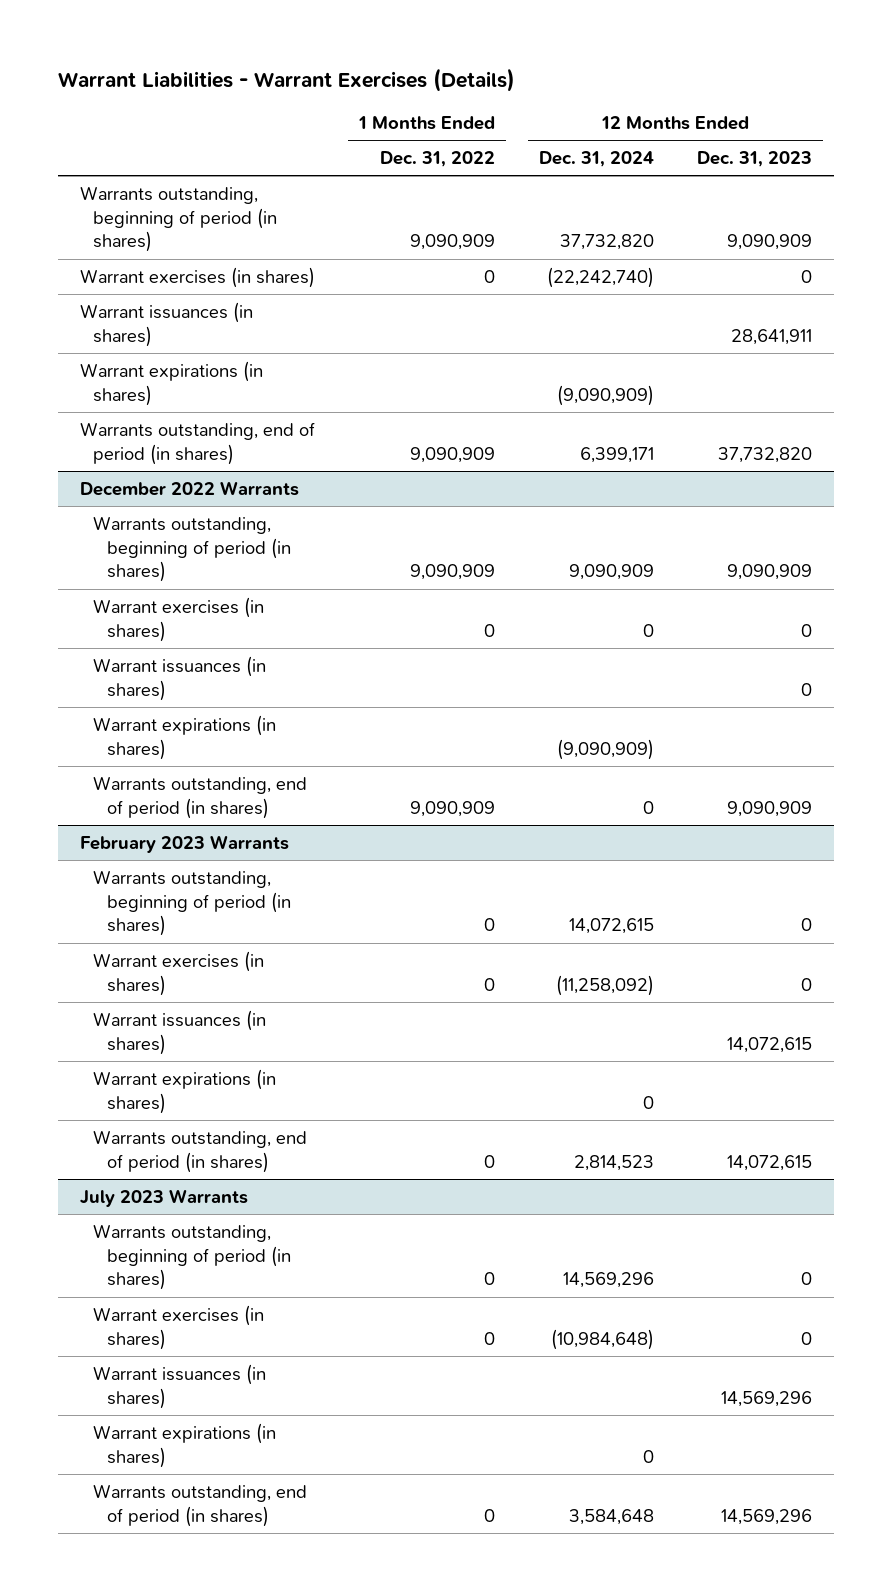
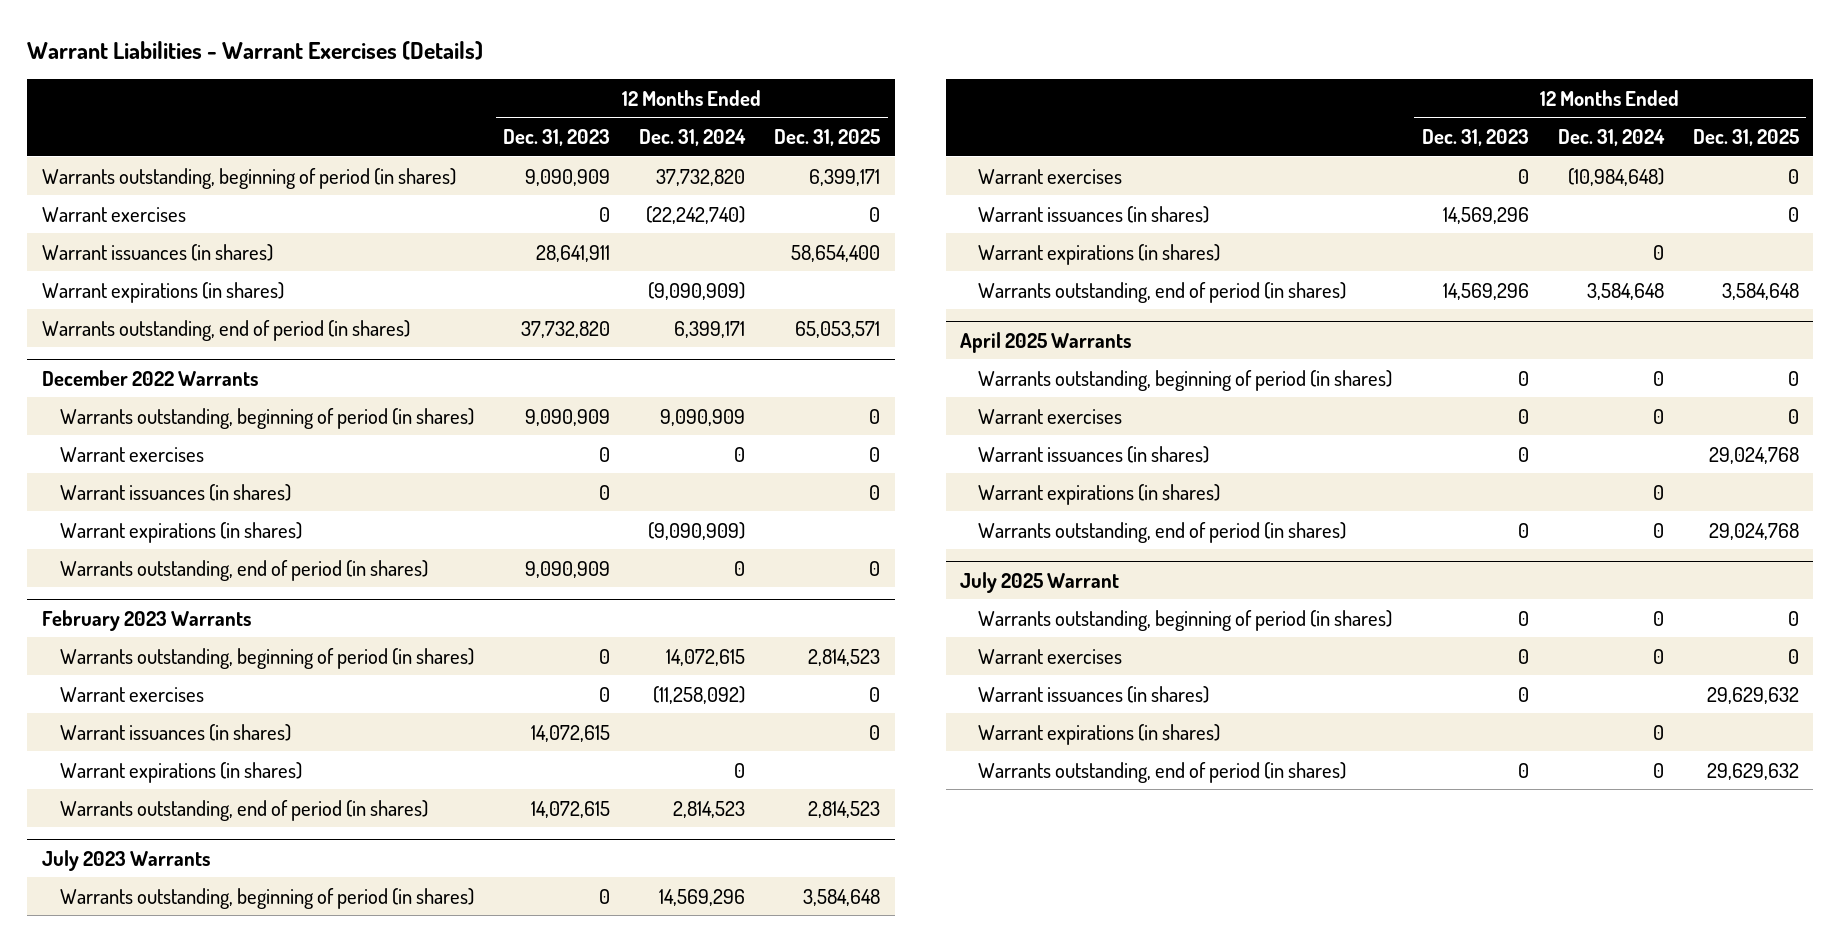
- | 1 Months Ended Dec. 31, 2022 | 12 Months Ended Dec. 31, 2024 | 12 Months Ended Dec. 31, 2023
+ | 12 Months Ended Dec. 31, 2023 | 12 Months Ended Dec. 31, 2024 | 12 Months Ended Dec. 31, 2025
- Warrant exercises (in shares) | 0 | (22,242,740) | 0
+ Warrant exercises | 0 | (22,242,740) | 0
@ December 2022 Warrants
- Warrant exercises (in shares) | 0 | 0 | 0
+ Warrant exercises | 0 | 0 | 0
@ February 2023 Warrants
- Warrant exercises (in shares) | 0 | (11,258,092) | 0
+ Warrant exercises | 0 | (11,258,092) | 0
@ July 2023 Warrants
- Warrant exercises (in shares) | 0 | (10,984,648) | 0
+ Warrant exercises | 0 | (10,984,648) | 0
+ April 2025 Warrants
+ Warrants outstanding, beginning of period (in shares) | 0 | 0 | 0
+ Warrant exercises | 0 | 0 | 0
+ Warrant issuances (in shares) | 0 | | 29,024,768
+ Warrant expirations (in shares) | | 0 |
+ Warrants outstanding, end of period (in shares) | 0 | 0 | 29,024,768
+ July 2025 Warrant
+ Warrants outstanding, beginning of period (in shares) | 0 | 0 | 0
+ Warrant exercises | 0 | 0 | 0
+ Warrant issuances (in shares) | 0 | | 29,629,632
+ Warrant expirations (in shares) | | 0 |
+ Warrants outstanding, end of period (in shares) | 0 | 0 | 29,629,632

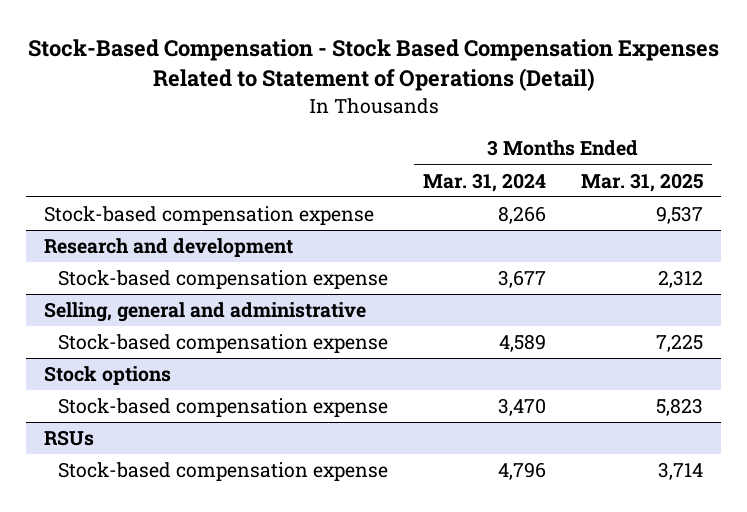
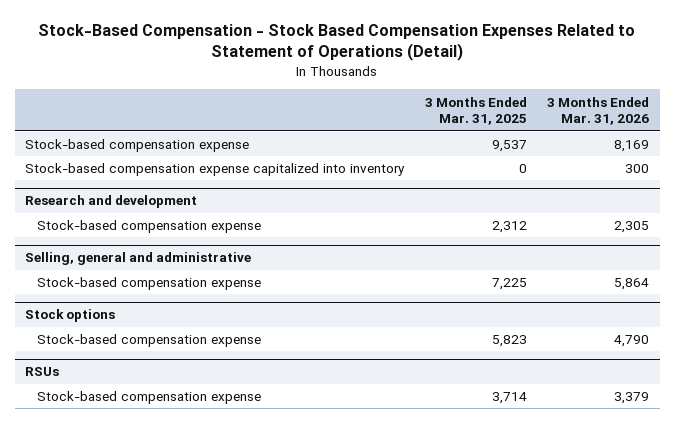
- | 3 Months Ended Mar. 31, 2024 | 3 Months Ended Mar. 31, 2025
+ | 3 Months Ended Mar. 31, 2025 | 3 Months Ended Mar. 31, 2026
+ Stock-based compensation expense capitalized into inventory | 0 | 300

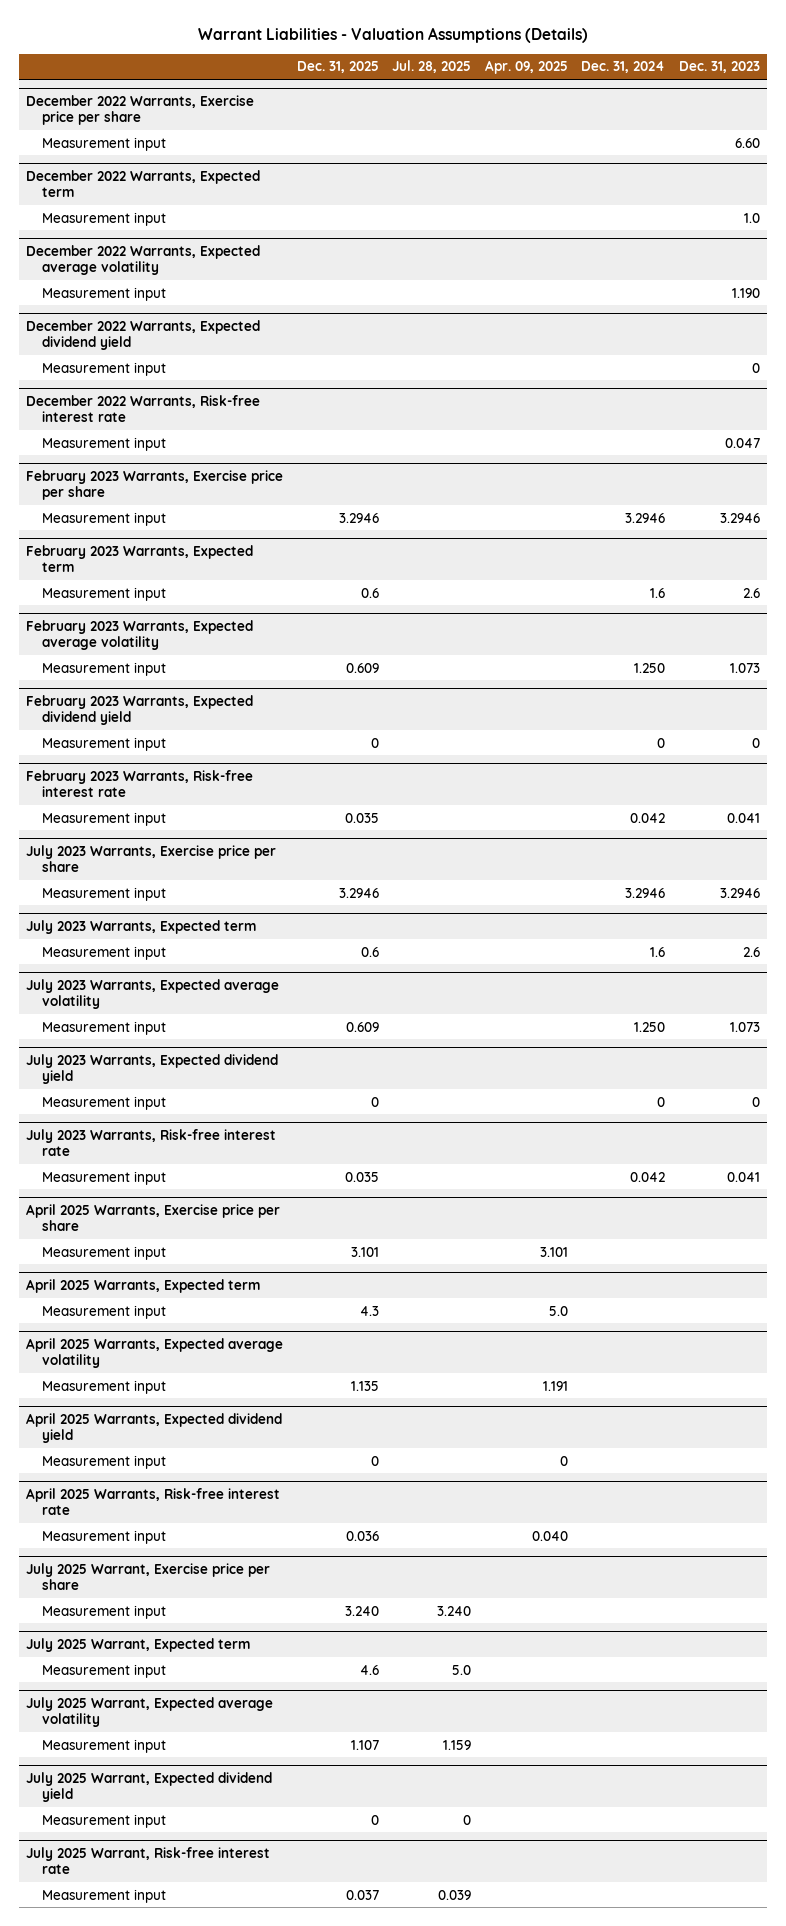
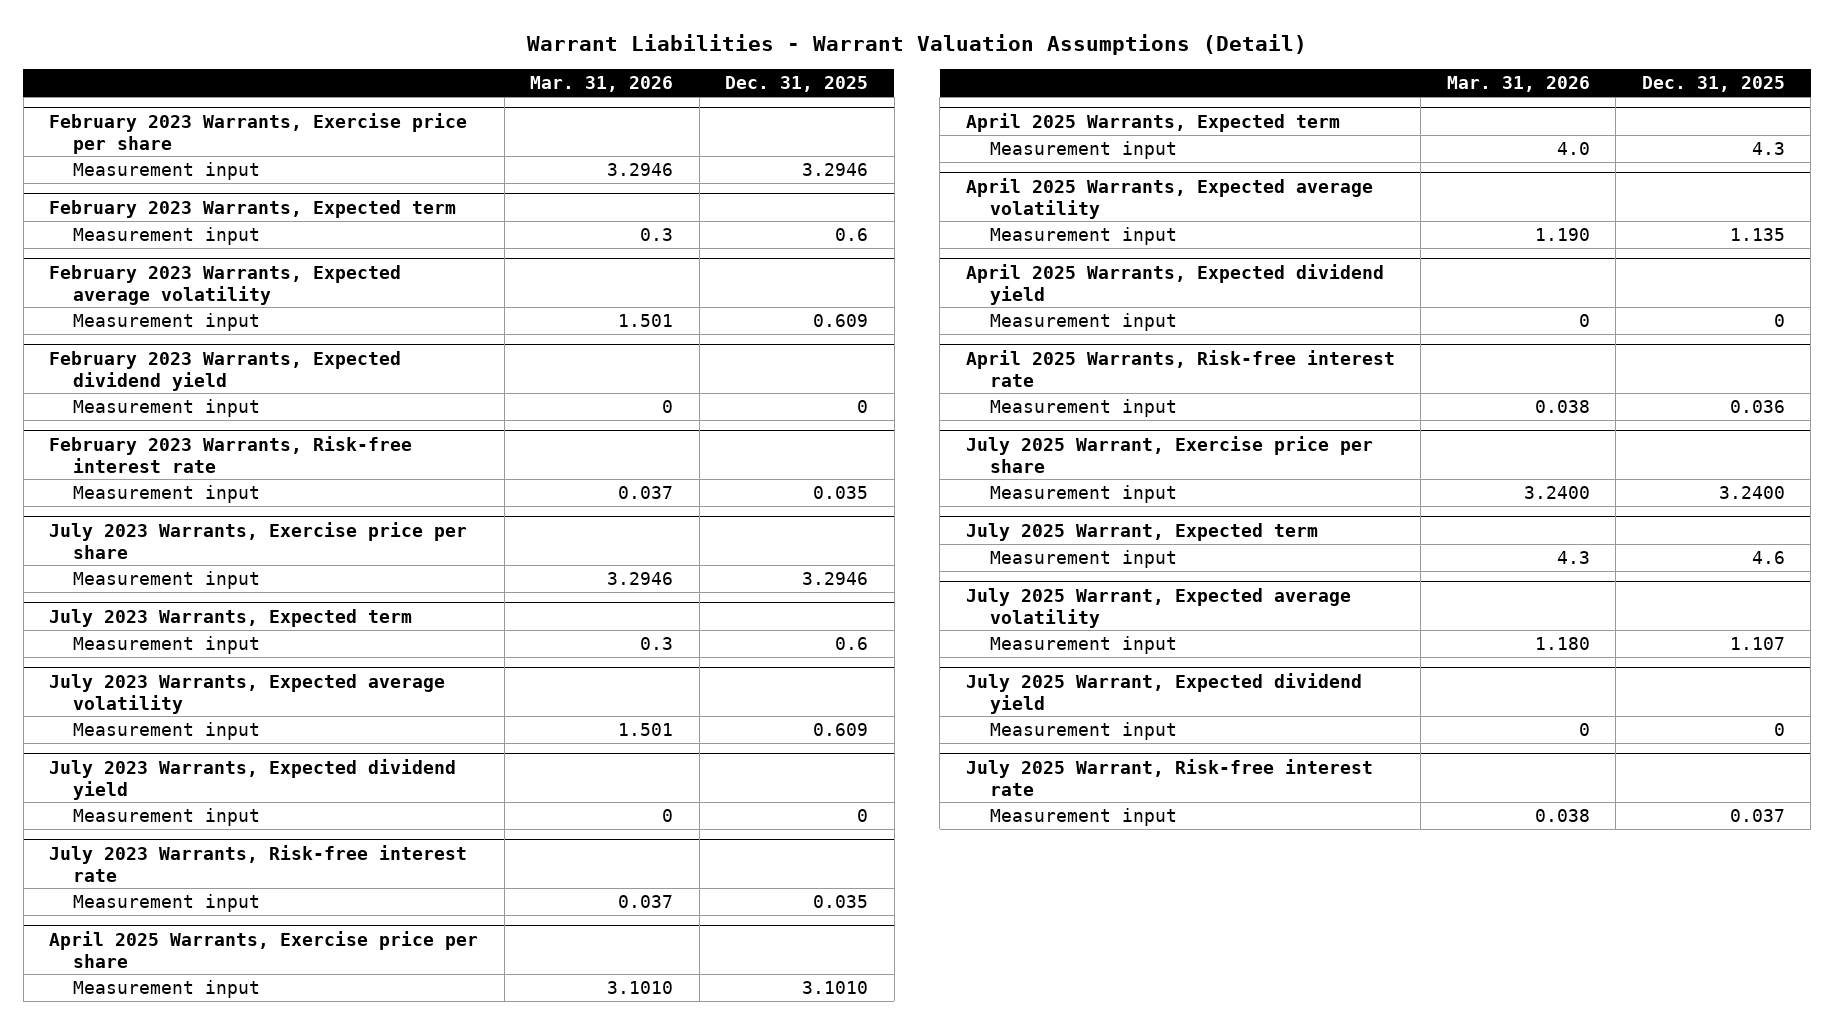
- Warrant Liabilities - Valuation Assumptions (Details)
+ Warrant Liabilities - Warrant Valuation Assumptions (Detail)
- | Dec. 31, 2025 | Jul. 28, 2025 | Apr. 09, 2025 | Dec. 31, 2024 | Dec. 31, 2023
+ | Mar. 31, 2026 | Dec. 31, 2025
- December 2022 Warrants, Exercise price per share
- Measurement input | | | | | 6.60
- December 2022 Warrants, Expected term
- Measurement input | | | | | 1.0
- December 2022 Warrants, Expected average volatility
- Measurement input | | | | | 1.190
- December 2022 Warrants, Expected dividend yield
- Measurement input | | | | | 0
- December 2022 Warrants, Risk-free interest rate
- Measurement input | | | | | 0.047
@ April 2025 Warrants, Exercise price per share
- Measurement input | 3.101 | | 3.101 | |
+ Measurement input | 3.1010 | 3.1010
@ July 2025 Warrant, Exercise price per share
- Measurement input | 3.240 | 3.240 | | |
+ Measurement input | 3.2400 | 3.2400

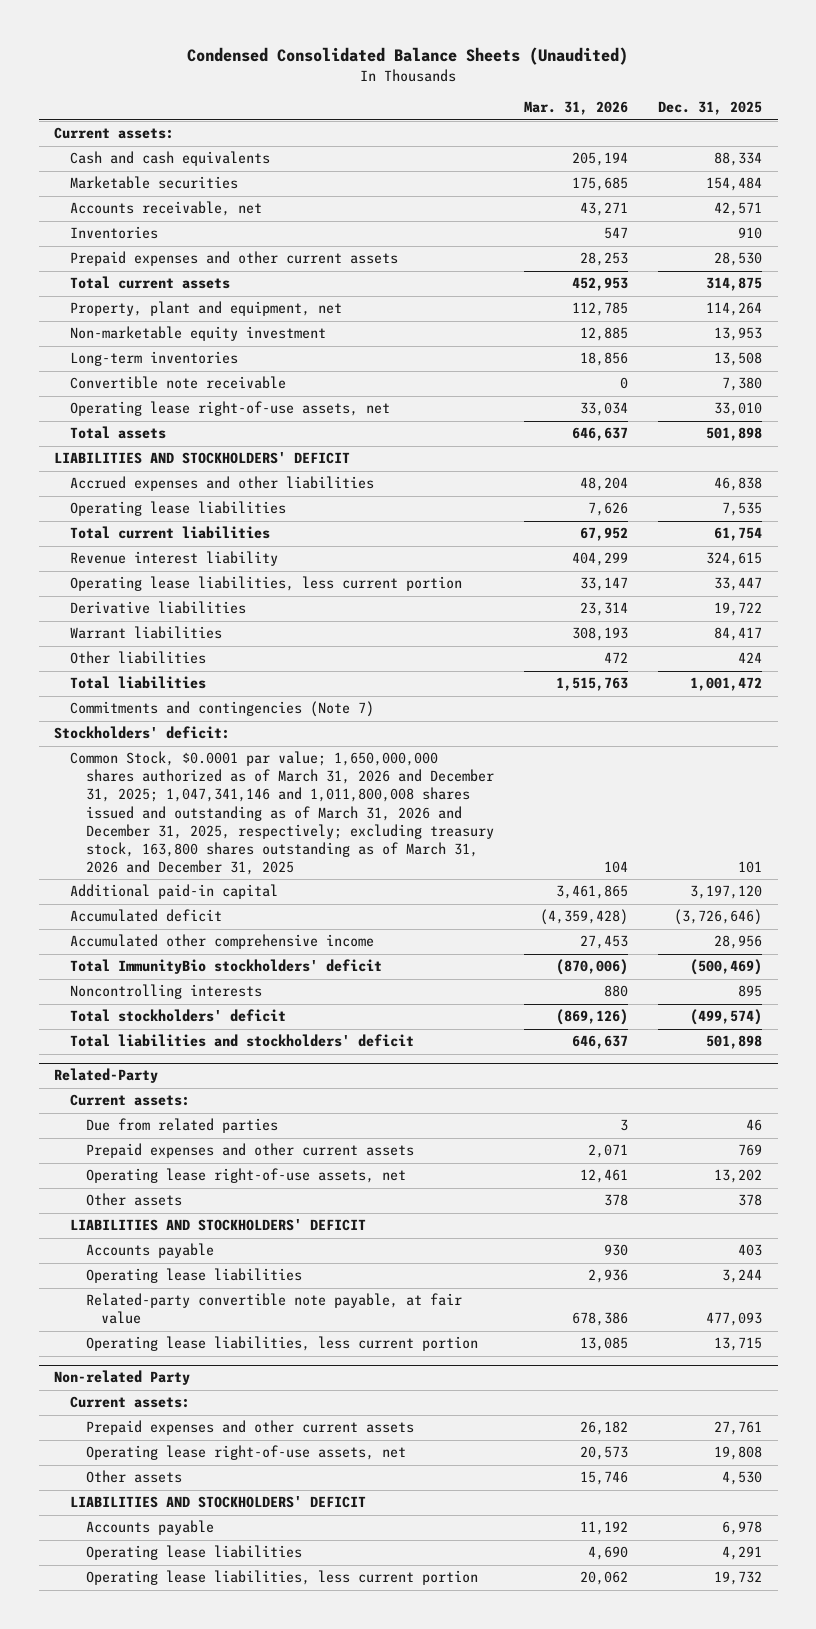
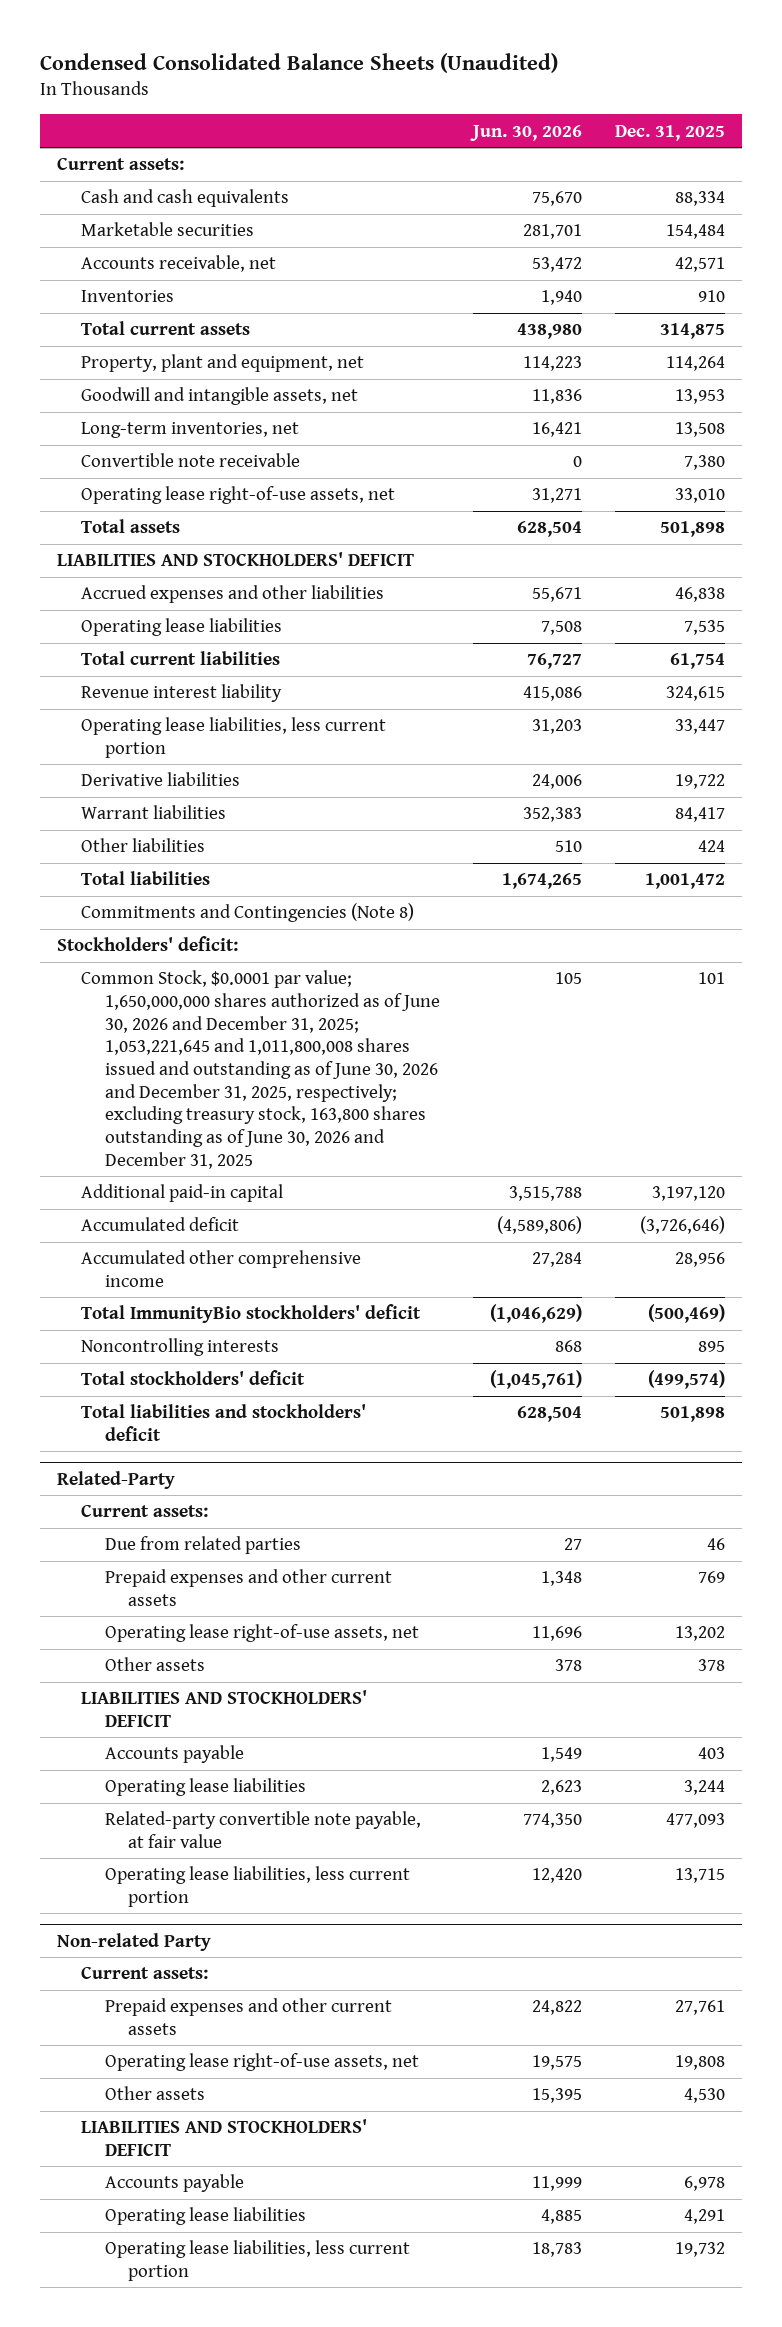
- | Mar. 31, 2026 | Dec. 31, 2025
+ | Jun. 30, 2026 | Dec. 31, 2025
- Prepaid expenses and other current assets | 28,253 | 28,530
- Non-marketable equity investment | 12,885 | 13,953
- Long-term inventories | 18,856 | 13,508
+ Goodwill and intangible assets, net | 11,836 | 13,953
+ Long-term inventories, net | 16,421 | 13,508
- Commitments and contingencies (Note 7)
+ Commitments and Contingencies (Note 8)
- Common Stock, $0.0001 par value; 1,650,000,000 shares authorized as of March 31, 2026 and December 31, 2025; 1,047,341,146 and 1,011,800,008 shares issued and outstanding as of March 31, 2026 and December 31, 2025, respectively; excluding treasury stock, 163,800 shares outstanding as of March 31, 2026 and December 31, 2025 | 104 | 101
+ Common Stock, $0.0001 par value; 1,650,000,000 shares authorized as of June 30, 2026 and December 31, 2025; 1,053,221,645 and 1,011,800,008 shares issued and outstanding as of June 30, 2026 and December 31, 2025, respectively; excluding treasury stock, 163,800 shares outstanding as of June 30, 2026 and December 31, 2025 | 105 | 101

